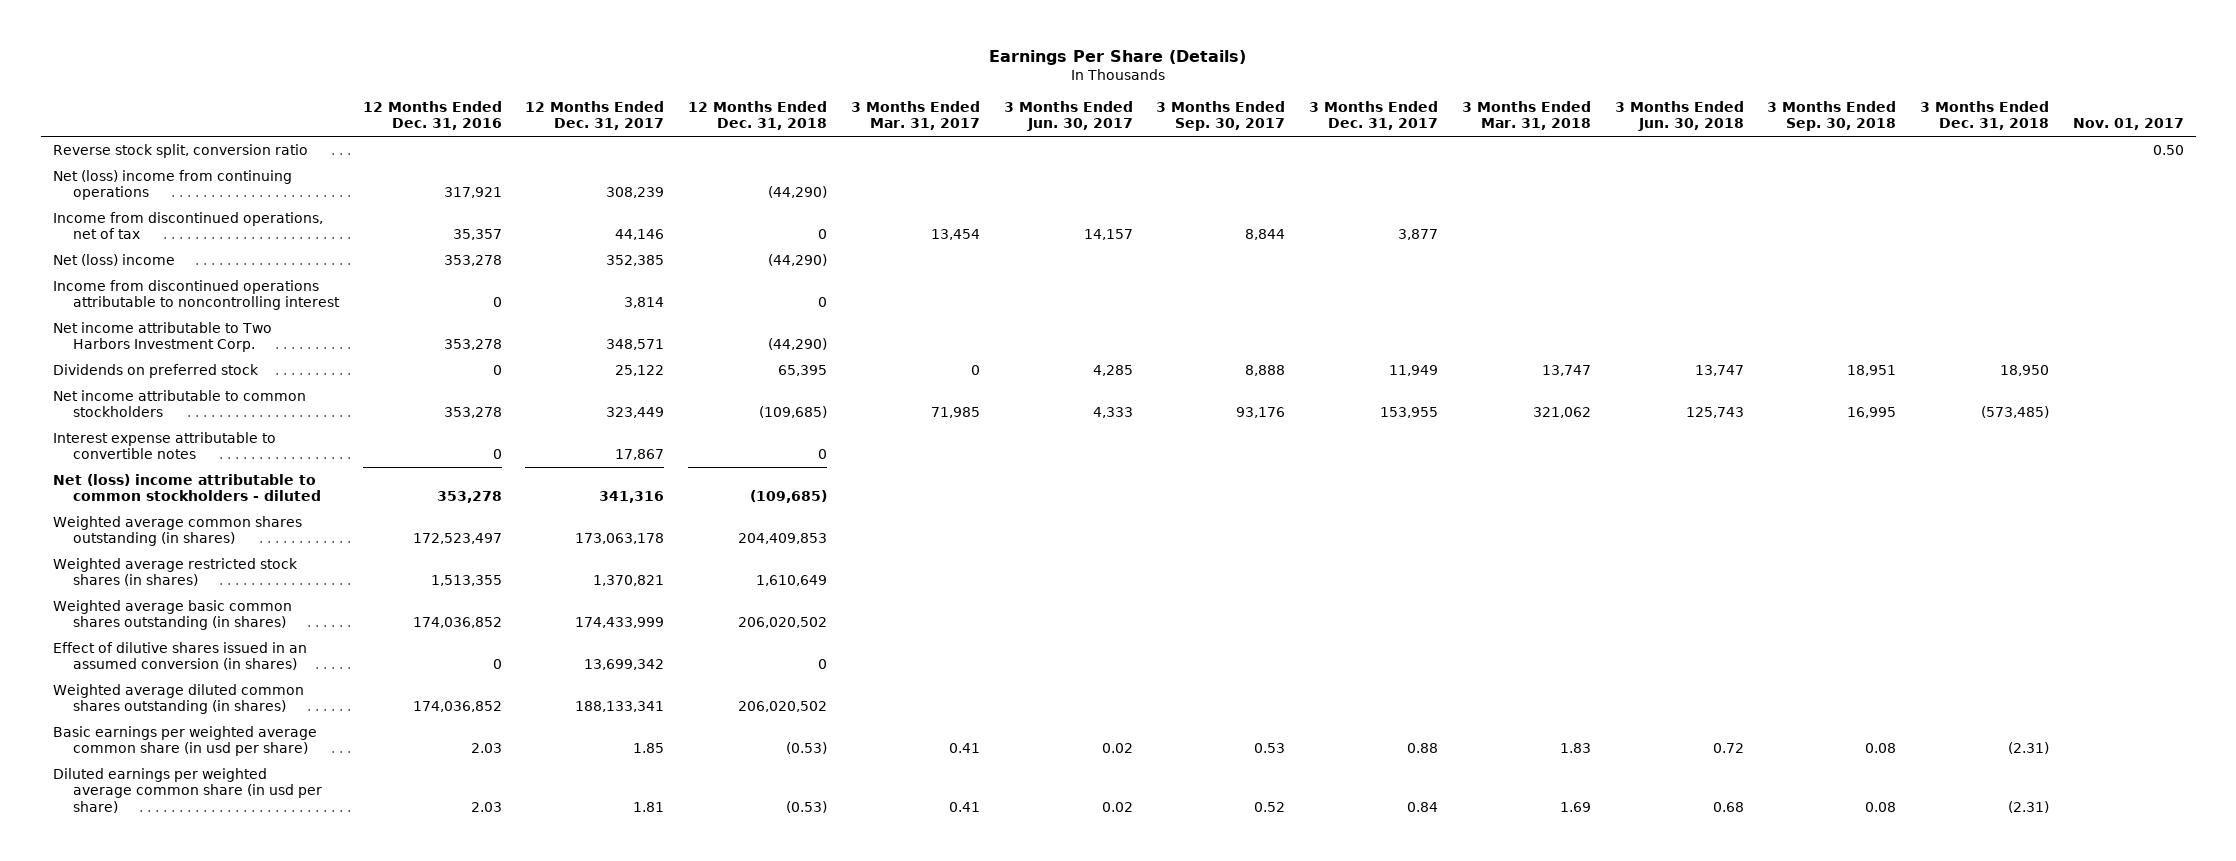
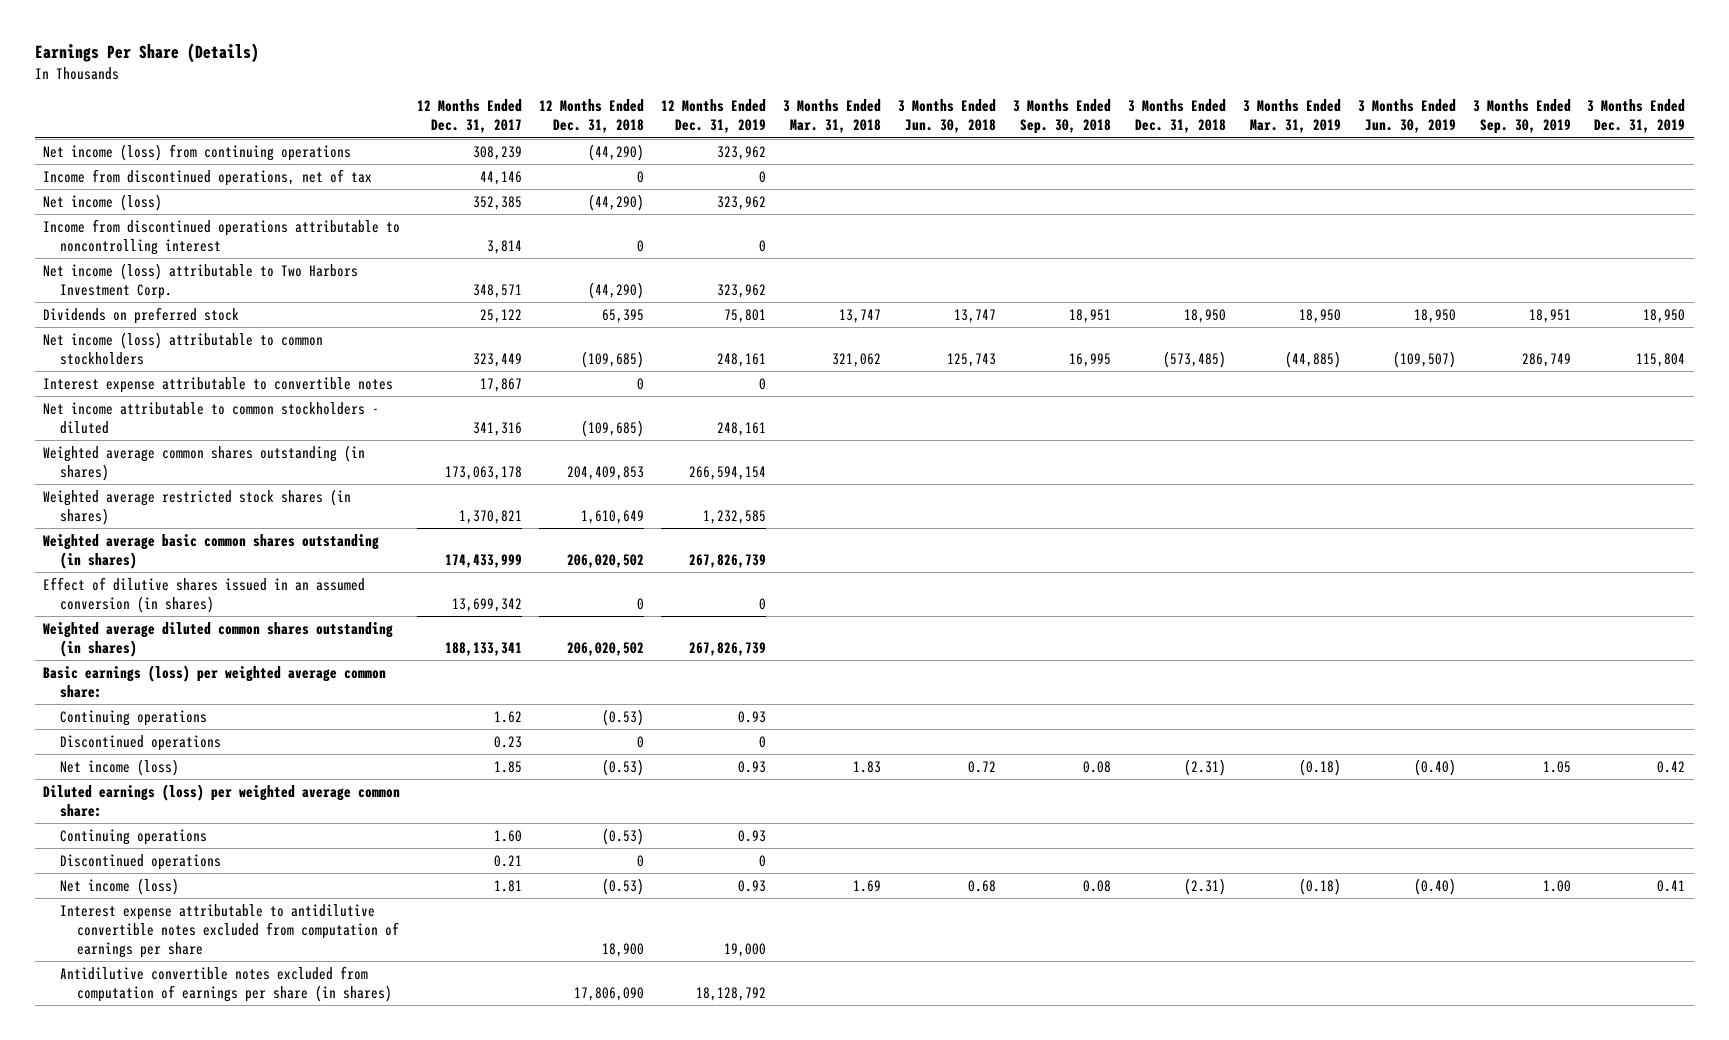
- | 12 Months Ended Dec. 31, 2016 | 12 Months Ended Dec. 31, 2017 | 12 Months Ended Dec. 31, 2018 | 3 Months Ended Mar. 31, 2017 | 3 Months Ended Jun. 30, 2017 | 3 Months Ended Sep. 30, 2017 | 3 Months Ended Dec. 31, 2017 | 3 Months Ended Mar. 31, 2018 | 3 Months Ended Jun. 30, 2018 | 3 Months Ended Sep. 30, 2018 | 3 Months Ended Dec. 31, 2018 | Nov. 01, 2017
+ | 12 Months Ended Dec. 31, 2017 | 12 Months Ended Dec. 31, 2018 | 12 Months Ended Dec. 31, 2019 | 3 Months Ended Mar. 31, 2018 | 3 Months Ended Jun. 30, 2018 | 3 Months Ended Sep. 30, 2018 | 3 Months Ended Dec. 31, 2018 | 3 Months Ended Mar. 31, 2019 | 3 Months Ended Jun. 30, 2019 | 3 Months Ended Sep. 30, 2019 | 3 Months Ended Dec. 31, 2019
- Reverse stock split, conversion ratio | | | | | | | | | | | | 0.50
- Net (loss) income from continuing operations | 317,921 | 308,239 | (44,290) | | | | | | | | |
+ Net income (loss) from continuing operations | 308,239 | (44,290) | 323,962 | | | | | | | |
- Net (loss) income | 353,278 | 352,385 | (44,290) | | | | | | | | |
+ Net income (loss) | 352,385 | (44,290) | 323,962 | | | | | | | |
- Net income attributable to Two Harbors Investment Corp. | 353,278 | 348,571 | (44,290) | | | | | | | | |
+ Net income (loss) attributable to Two Harbors Investment Corp. | 348,571 | (44,290) | 323,962 | | | | | | | |
- Net income attributable to common stockholders | 353,278 | 323,449 | (109,685) | 71,985 | 4,333 | 93,176 | 153,955 | 321,062 | 125,743 | 16,995 | (573,485) |
+ Net income (loss) attributable to common stockholders | 323,449 | (109,685) | 248,161 | 321,062 | 125,743 | 16,995 | (573,485) | (44,885) | (109,507) | 286,749 | 115,804
- Net (loss) income attributable to common stockholders - diluted | 353,278 | 341,316 | (109,685) | | | | | | | | |
+ Net income attributable to common stockholders - diluted | 341,316 | (109,685) | 248,161 | | | | | | | |
- Basic earnings per weighted average common share (in usd per share) | 2.03 | 1.85 | (0.53) | 0.41 | 0.02 | 0.53 | 0.88 | 1.83 | 0.72 | 0.08 | (2.31) |
- Diluted earnings per weighted average common share (in usd per share) | 2.03 | 1.81 | (0.53) | 0.41 | 0.02 | 0.52 | 0.84 | 1.69 | 0.68 | 0.08 | (2.31) |
+ Basic earnings (loss) per weighted average common share:
+ Continuing operations | 1.62 | (0.53) | 0.93 | | | | | | | |
+ Discontinued operations | 0.23 | 0 | 0 | | | | | | | |
+ Net income (loss) | 1.85 | (0.53) | 0.93 | 1.83 | 0.72 | 0.08 | (2.31) | (0.18) | (0.40) | 1.05 | 0.42
+ Diluted earnings (loss) per weighted average common share:
+ Continuing operations | 1.60 | (0.53) | 0.93 | | | | | | | |
+ Discontinued operations | 0.21 | 0 | 0 | | | | | | | |
+ Net income (loss) | 1.81 | (0.53) | 0.93 | 1.69 | 0.68 | 0.08 | (2.31) | (0.18) | (0.40) | 1.00 | 0.41
+ Interest expense attributable to antidilutive convertible notes excluded from computation of earnings per share | | 18,900 | 19,000 | | | | | | | |
+ Antidilutive convertible notes excluded from computation of earnings per share (in shares) | | 17,806,090 | 18,128,792 | | | | | | | |

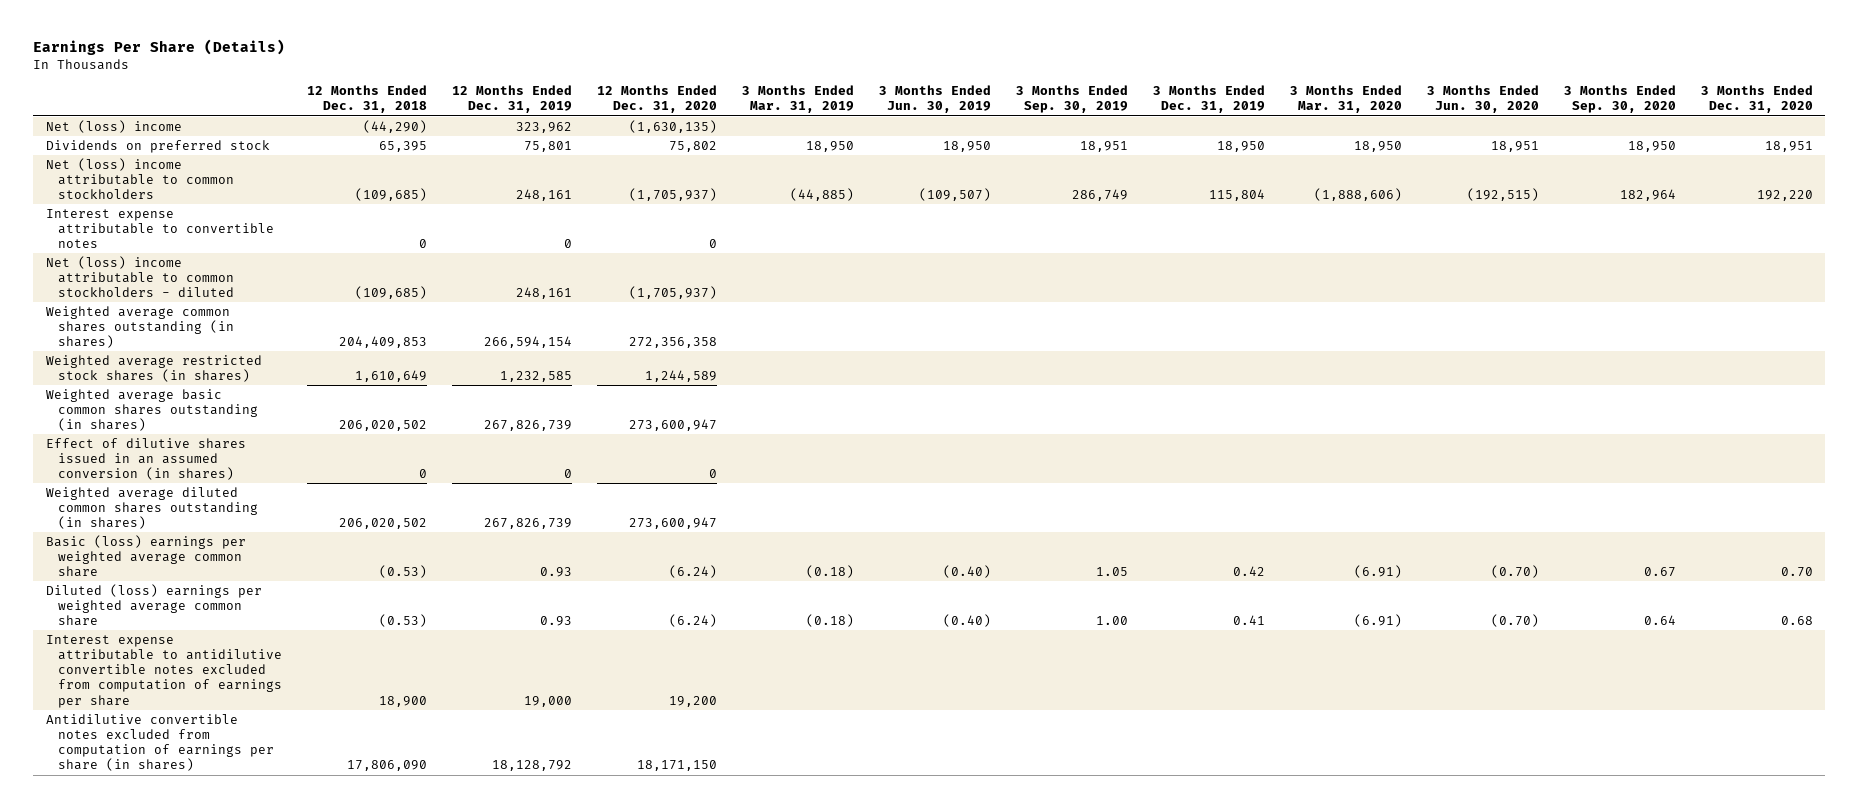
- | 12 Months Ended Dec. 31, 2017 | 12 Months Ended Dec. 31, 2018 | 12 Months Ended Dec. 31, 2019 | 3 Months Ended Mar. 31, 2018 | 3 Months Ended Jun. 30, 2018 | 3 Months Ended Sep. 30, 2018 | 3 Months Ended Dec. 31, 2018 | 3 Months Ended Mar. 31, 2019 | 3 Months Ended Jun. 30, 2019 | 3 Months Ended Sep. 30, 2019 | 3 Months Ended Dec. 31, 2019
+ | 12 Months Ended Dec. 31, 2018 | 12 Months Ended Dec. 31, 2019 | 12 Months Ended Dec. 31, 2020 | 3 Months Ended Mar. 31, 2019 | 3 Months Ended Jun. 30, 2019 | 3 Months Ended Sep. 30, 2019 | 3 Months Ended Dec. 31, 2019 | 3 Months Ended Mar. 31, 2020 | 3 Months Ended Jun. 30, 2020 | 3 Months Ended Sep. 30, 2020 | 3 Months Ended Dec. 31, 2020
- Net income (loss) from continuing operations | 308,239 | (44,290) | 323,962 | | | | | | | |
- Income from discontinued operations, net of tax | 44,146 | 0 | 0 | | | | | | | |
- Net income (loss) | 352,385 | (44,290) | 323,962 | | | | | | | |
- Income from discontinued operations attributable to noncontrolling interest | 3,814 | 0 | 0 | | | | | | | |
- Net income (loss) attributable to Two Harbors Investment Corp. | 348,571 | (44,290) | 323,962 | | | | | | | |
+ Net (loss) income | (44,290) | 323,962 | (1,630,135) | | | | | | | |
- Net income (loss) attributable to common stockholders | 323,449 | (109,685) | 248,161 | 321,062 | 125,743 | 16,995 | (573,485) | (44,885) | (109,507) | 286,749 | 115,804
+ Net (loss) income attributable to common stockholders | (109,685) | 248,161 | (1,705,937) | (44,885) | (109,507) | 286,749 | 115,804 | (1,888,606) | (192,515) | 182,964 | 192,220
- Net income attributable to common stockholders - diluted | 341,316 | (109,685) | 248,161 | | | | | | | |
+ Net (loss) income attributable to common stockholders - diluted | (109,685) | 248,161 | (1,705,937) | | | | | | | |
- Basic earnings (loss) per weighted average common share:
- Continuing operations | 1.62 | (0.53) | 0.93 | | | | | | | |
- Discontinued operations | 0.23 | 0 | 0 | | | | | | | |
- Net income (loss) | 1.85 | (0.53) | 0.93 | 1.83 | 0.72 | 0.08 | (2.31) | (0.18) | (0.40) | 1.05 | 0.42
- Diluted earnings (loss) per weighted average common share:
- Continuing operations | 1.60 | (0.53) | 0.93 | | | | | | | |
- Discontinued operations | 0.21 | 0 | 0 | | | | | | | |
- Net income (loss) | 1.81 | (0.53) | 0.93 | 1.69 | 0.68 | 0.08 | (2.31) | (0.18) | (0.40) | 1.00 | 0.41
+ Basic (loss) earnings per weighted average common share | (0.53) | 0.93 | (6.24) | (0.18) | (0.40) | 1.05 | 0.42 | (6.91) | (0.70) | 0.67 | 0.70
+ Diluted (loss) earnings per weighted average common share | (0.53) | 0.93 | (6.24) | (0.18) | (0.40) | 1.00 | 0.41 | (6.91) | (0.70) | 0.64 | 0.68

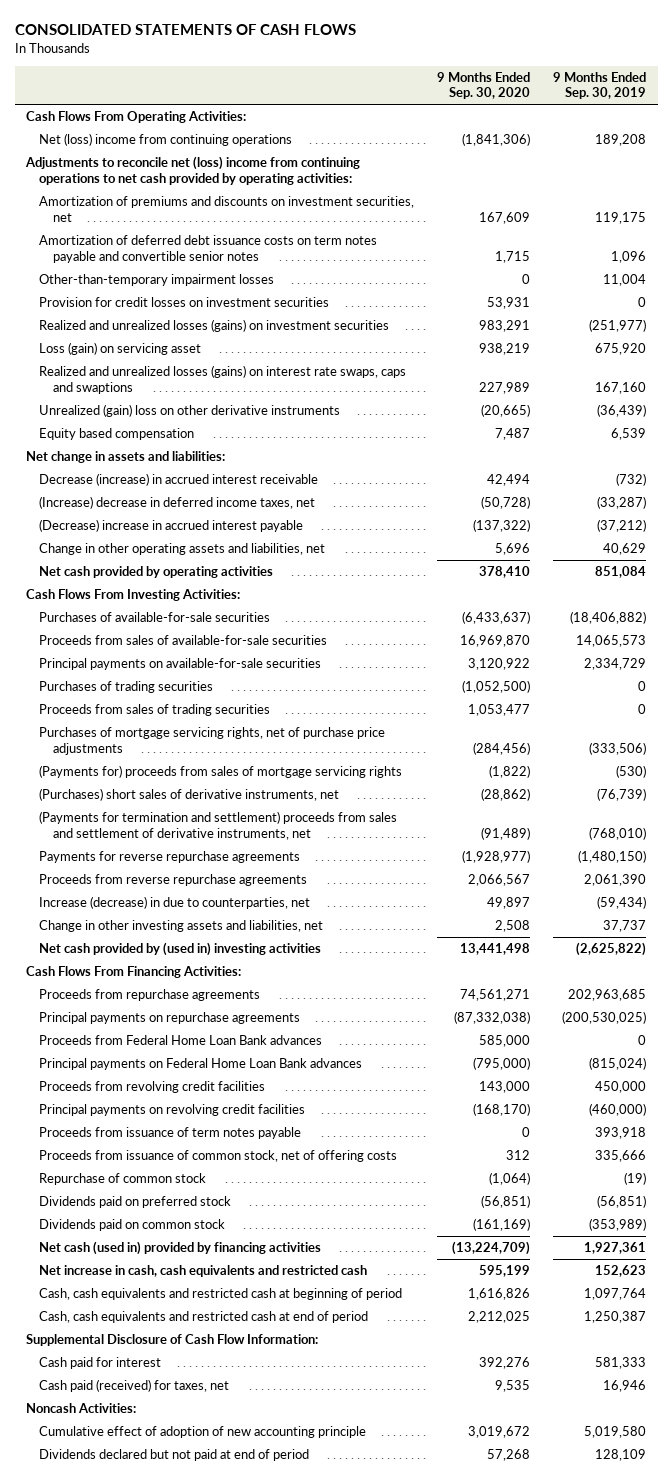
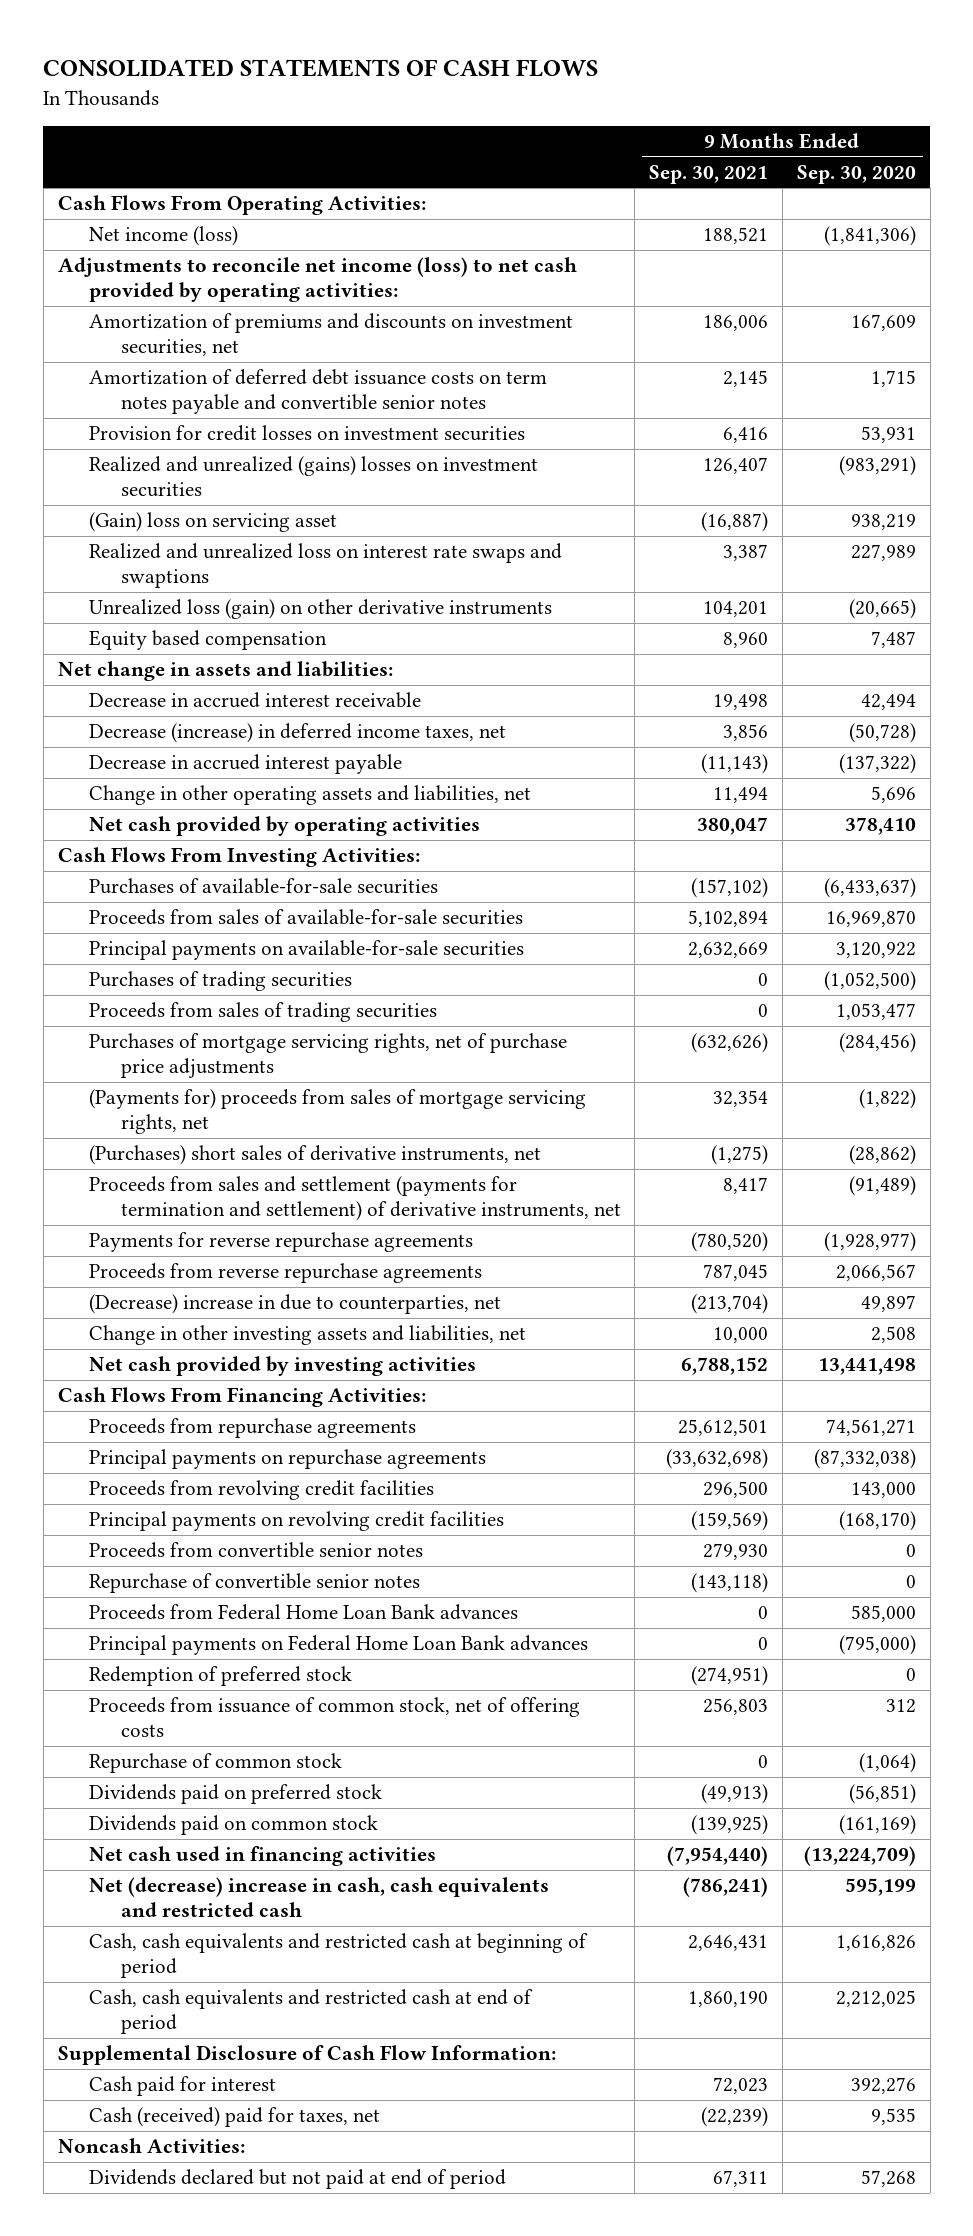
- | 9 Months Ended Sep. 30, 2020 | 9 Months Ended Sep. 30, 2019
+ | 9 Months Ended Sep. 30, 2021 | 9 Months Ended Sep. 30, 2020
- Net (loss) income from continuing operations | (1,841,306) | 189,208
- Adjustments to reconcile net (loss) income from continuing operations to net cash provided by operating activities:
+ Net income (loss) | 188,521 | (1,841,306)
+ Adjustments to reconcile net income (loss) to net cash provided by operating activities:
- Other-than-temporary impairment losses | 0 | 11,004
- Realized and unrealized losses (gains) on investment securities | 983,291 | (251,977)
- Loss (gain) on servicing asset | 938,219 | 675,920
- Realized and unrealized losses (gains) on interest rate swaps, caps and swaptions | 227,989 | 167,160
- Unrealized (gain) loss on other derivative instruments | (20,665) | (36,439)
+ Realized and unrealized (gains) losses on investment securities | 126,407 | (983,291)
+ (Gain) loss on servicing asset | (16,887) | 938,219
+ Realized and unrealized loss on interest rate swaps and swaptions | 3,387 | 227,989
+ Unrealized loss (gain) on other derivative instruments | 104,201 | (20,665)
- Decrease (increase) in accrued interest receivable | 42,494 | (732)
- (Increase) decrease in deferred income taxes, net | (50,728) | (33,287)
- (Decrease) increase in accrued interest payable | (137,322) | (37,212)
+ Decrease in accrued interest receivable | 19,498 | 42,494
+ Decrease (increase) in deferred income taxes, net | 3,856 | (50,728)
+ Decrease in accrued interest payable | (11,143) | (137,322)
- (Payments for) proceeds from sales of mortgage servicing rights | (1,822) | (530)
+ (Payments for) proceeds from sales of mortgage servicing rights, net | 32,354 | (1,822)
- (Payments for termination and settlement) proceeds from sales and settlement of derivative instruments, net | (91,489) | (768,010)
+ Proceeds from sales and settlement (payments for termination and settlement) of derivative instruments, net | 8,417 | (91,489)
- Increase (decrease) in due to counterparties, net | 49,897 | (59,434)
+ (Decrease) increase in due to counterparties, net | (213,704) | 49,897
- Net cash provided by (used in) investing activities | 13,441,498 | (2,625,822)
+ Net cash provided by investing activities | 6,788,152 | 13,441,498
- Proceeds from issuance of term notes payable | 0 | 393,918
+ Proceeds from convertible senior notes | 279,930 | 0
+ Repurchase of convertible senior notes | (143,118) | 0
moved down: Proceeds from Federal Home Loan Bank advances | 0 | 585,000
moved down: Principal payments on Federal Home Loan Bank advances | 0 | (795,000)
+ Redemption of preferred stock | (274,951) | 0
- Net cash (used in) provided by financing activities | (13,224,709) | 1,927,361
- Net increase in cash, cash equivalents and restricted cash | 595,199 | 152,623
+ Net cash used in financing activities | (7,954,440) | (13,224,709)
+ Net (decrease) increase in cash, cash equivalents and restricted cash | (786,241) | 595,199
- Cash paid (received) for taxes, net | 9,535 | 16,946
+ Cash (received) paid for taxes, net | (22,239) | 9,535
- Cumulative effect of adoption of new accounting principle | 3,019,672 | 5,019,580

